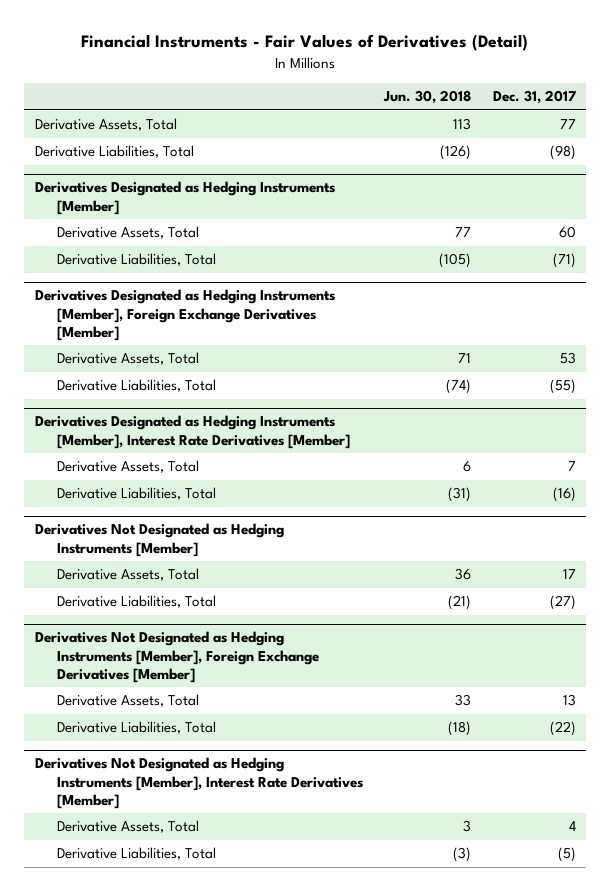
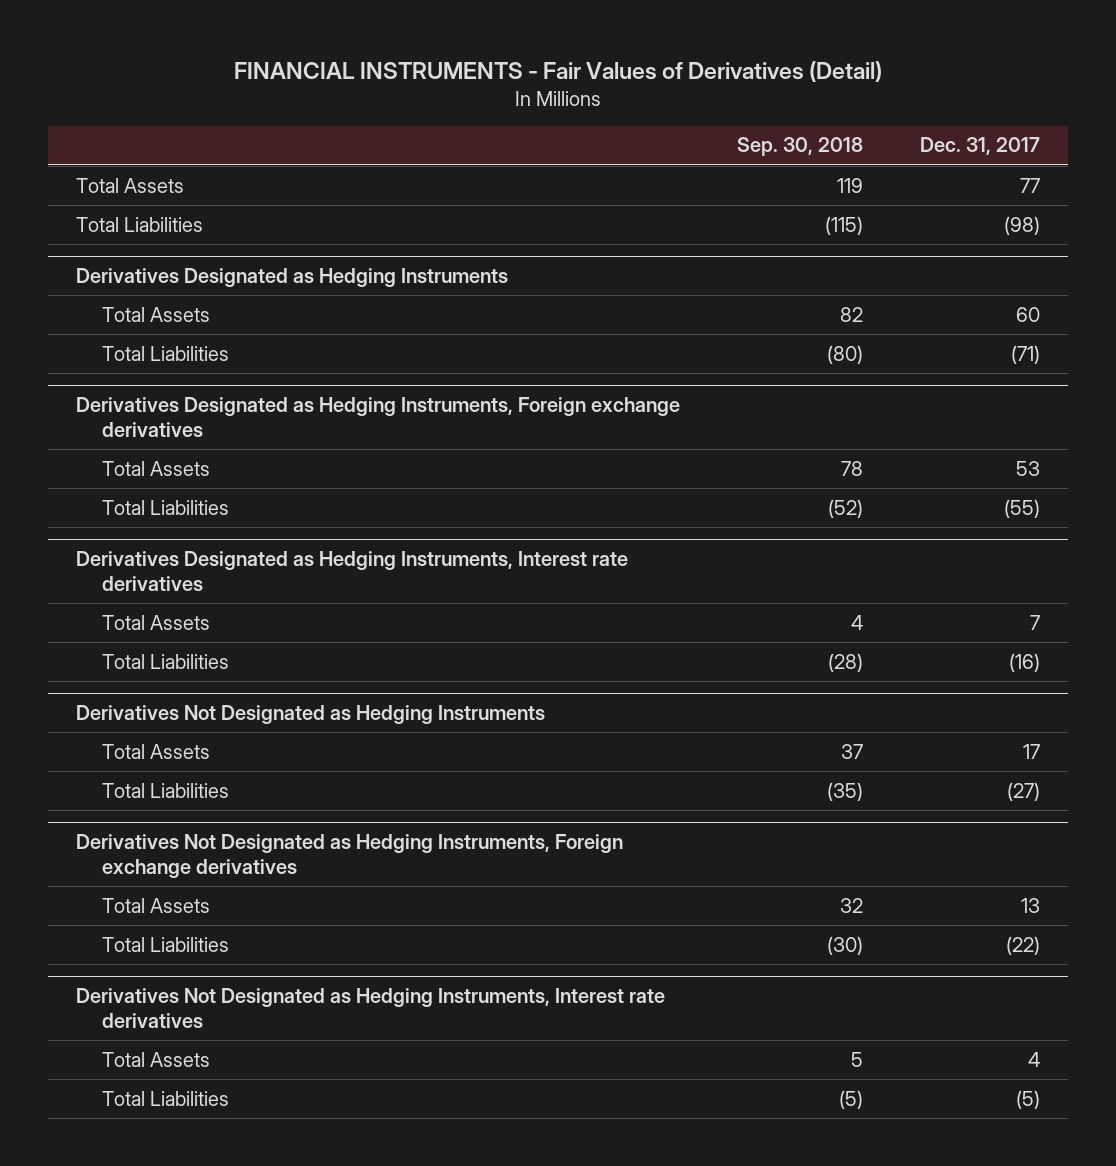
- Financial Instruments - Fair Values of Derivatives (Detail)
+ FINANCIAL INSTRUMENTS - Fair Values of Derivatives (Detail)
- | Jun. 30, 2018 | Dec. 31, 2017
+ | Sep. 30, 2018 | Dec. 31, 2017
- Derivative Assets, Total | 113 | 77
- Derivative Liabilities, Total | (126) | (98)
- Derivatives Designated as Hedging Instruments [Member]
- Derivative Assets, Total | 77 | 60
- Derivative Liabilities, Total | (105) | (71)
- Derivatives Designated as Hedging Instruments [Member], Foreign Exchange Derivatives [Member]
- Derivative Assets, Total | 71 | 53
- Derivative Liabilities, Total | (74) | (55)
- Derivatives Designated as Hedging Instruments [Member], Interest Rate Derivatives [Member]
- Derivative Assets, Total | 6 | 7
- Derivative Liabilities, Total | (31) | (16)
- Derivatives Not Designated as Hedging Instruments [Member]
- Derivative Assets, Total | 36 | 17
- Derivative Liabilities, Total | (21) | (27)
- Derivatives Not Designated as Hedging Instruments [Member], Foreign Exchange Derivatives [Member]
- Derivative Assets, Total | 33 | 13
- Derivative Liabilities, Total | (18) | (22)
- Derivatives Not Designated as Hedging Instruments [Member], Interest Rate Derivatives [Member]
- Derivative Assets, Total | 3 | 4
- Derivative Liabilities, Total | (3) | (5)
+ Total Assets | 119 | 77
+ Total Liabilities | (115) | (98)
+ Derivatives Designated as Hedging Instruments
+ Total Assets | 82 | 60
+ Total Liabilities | (80) | (71)
+ Derivatives Designated as Hedging Instruments, Foreign exchange derivatives
+ Total Assets | 78 | 53
+ Total Liabilities | (52) | (55)
+ Derivatives Designated as Hedging Instruments, Interest rate derivatives
+ Total Assets | 4 | 7
+ Total Liabilities | (28) | (16)
+ Derivatives Not Designated as Hedging Instruments
+ Total Assets | 37 | 17
+ Total Liabilities | (35) | (27)
+ Derivatives Not Designated as Hedging Instruments, Foreign exchange derivatives
+ Total Assets | 32 | 13
+ Total Liabilities | (30) | (22)
+ Derivatives Not Designated as Hedging Instruments, Interest rate derivatives
+ Total Assets | 5 | 4
+ Total Liabilities | (5) | (5)

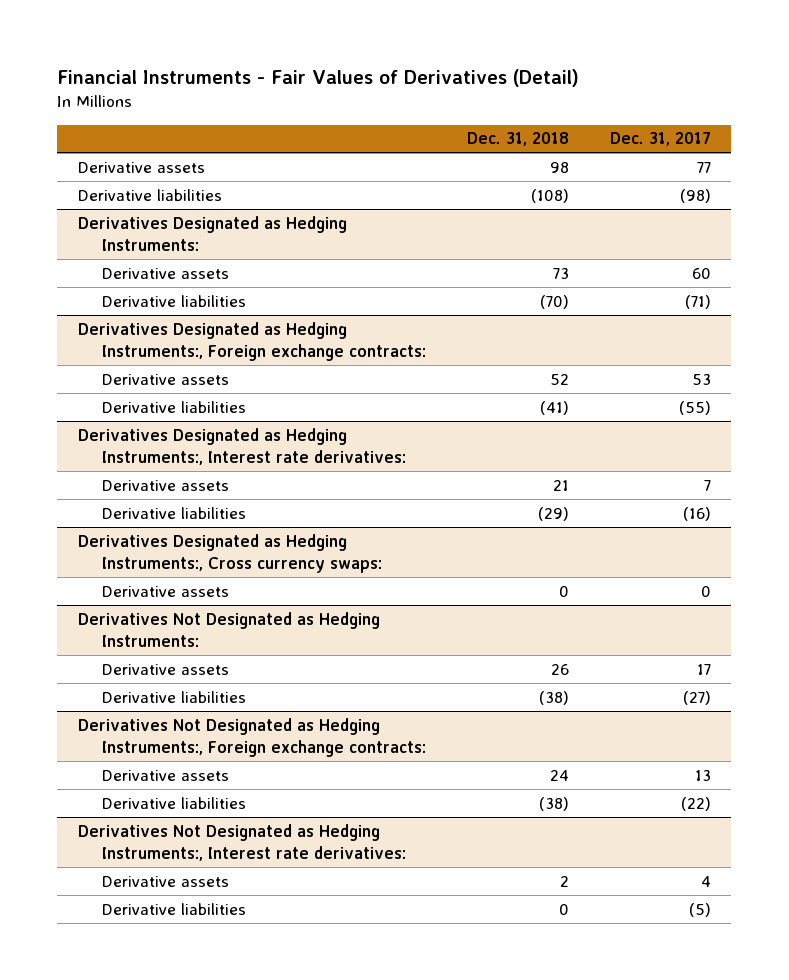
- FINANCIAL INSTRUMENTS - Fair Values of Derivatives (Detail)
+ Financial Instruments - Fair Values of Derivatives (Detail)
- | Sep. 30, 2018 | Dec. 31, 2017
+ | Dec. 31, 2018 | Dec. 31, 2017
- Total Assets | 119 | 77
- Total Liabilities | (115) | (98)
- Derivatives Designated as Hedging Instruments
- Total Assets | 82 | 60
- Total Liabilities | (80) | (71)
- Derivatives Designated as Hedging Instruments, Foreign exchange derivatives
- Total Assets | 78 | 53
- Total Liabilities | (52) | (55)
- Derivatives Designated as Hedging Instruments, Interest rate derivatives
- Total Assets | 4 | 7
- Total Liabilities | (28) | (16)
- Derivatives Not Designated as Hedging Instruments
- Total Assets | 37 | 17
- Total Liabilities | (35) | (27)
- Derivatives Not Designated as Hedging Instruments, Foreign exchange derivatives
- Total Assets | 32 | 13
- Total Liabilities | (30) | (22)
- Derivatives Not Designated as Hedging Instruments, Interest rate derivatives
- Total Assets | 5 | 4
- Total Liabilities | (5) | (5)
+ Derivative assets | 98 | 77
+ Derivative liabilities | (108) | (98)
+ Derivatives Designated as Hedging Instruments:
+ Derivative assets | 73 | 60
+ Derivative liabilities | (70) | (71)
+ Derivatives Designated as Hedging Instruments:, Foreign exchange contracts:
+ Derivative assets | 52 | 53
+ Derivative liabilities | (41) | (55)
+ Derivatives Designated as Hedging Instruments:, Interest rate derivatives:
+ Derivative assets | 21 | 7
+ Derivative liabilities | (29) | (16)
+ Derivatives Designated as Hedging Instruments:, Cross currency swaps:
+ Derivative assets | 0 | 0
+ Derivatives Not Designated as Hedging Instruments:
+ Derivative assets | 26 | 17
+ Derivative liabilities | (38) | (27)
+ Derivatives Not Designated as Hedging Instruments:, Foreign exchange contracts:
+ Derivative assets | 24 | 13
+ Derivative liabilities | (38) | (22)
+ Derivatives Not Designated as Hedging Instruments:, Interest rate derivatives:
+ Derivative assets | 2 | 4
+ Derivative liabilities | 0 | (5)

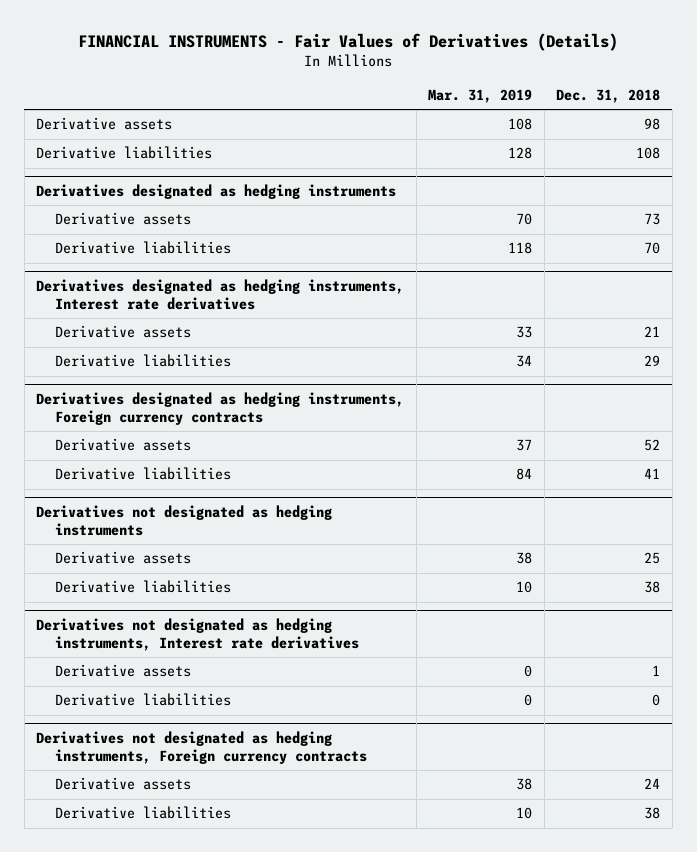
- Financial Instruments - Fair Values of Derivatives (Detail)
+ FINANCIAL INSTRUMENTS - Fair Values of Derivatives (Details)
- | Dec. 31, 2018 | Dec. 31, 2017
+ | Mar. 31, 2019 | Dec. 31, 2018
- Derivative liabilities | (108) | (98)
- Derivatives Designated as Hedging Instruments:
+ Derivative liabilities | 128 | 108
+ Derivatives designated as hedging instruments
- Derivative liabilities | (70) | (71)
- Derivatives Designated as Hedging Instruments:, Foreign exchange contracts:
- Derivative assets | 52 | 53
- Derivative liabilities | (41) | (55)
- Derivatives Designated as Hedging Instruments:, Interest rate derivatives:
+ Derivative liabilities | 118 | 70
+ Derivatives designated as hedging instruments, Interest rate derivatives
- Derivative liabilities | (29) | (16)
- Derivatives Designated as Hedging Instruments:, Cross currency swaps:
- Derivative assets | 0 | 0
- Derivatives Not Designated as Hedging Instruments:
- Derivative assets | 26 | 17
- Derivative liabilities | (38) | (27)
- Derivatives Not Designated as Hedging Instruments:, Foreign exchange contracts:
- Derivative assets | 24 | 13
- Derivative liabilities | (38) | (22)
- Derivatives Not Designated as Hedging Instruments:, Interest rate derivatives:
- Derivative assets | 2 | 4
+ Derivative liabilities | 34 | 29
+ Derivatives designated as hedging instruments, Foreign currency contracts
+ Derivative assets | 37 | 52
+ Derivative liabilities | 84 | 41
+ Derivatives not designated as hedging instruments
+ Derivative assets | 38 | 25
+ Derivative liabilities | 10 | 38
+ Derivatives not designated as hedging instruments, Interest rate derivatives
+ Derivative assets | 0 | 1
+ Derivatives not designated as hedging instruments, Foreign currency contracts
+ Derivative assets | 38 | 24
+ Derivative liabilities | 10 | 38

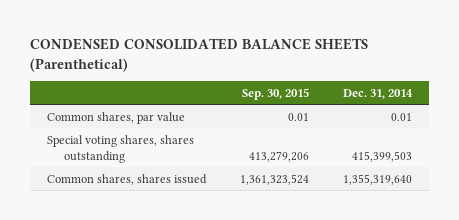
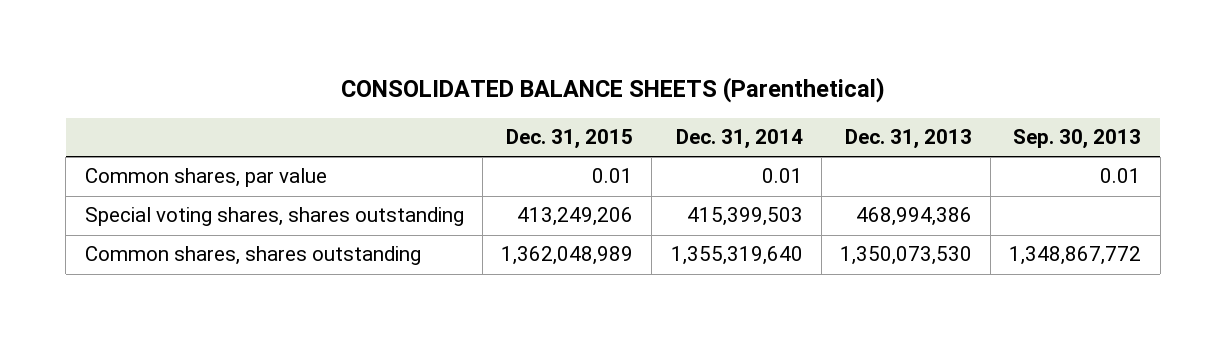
- CONDENSED CONSOLIDATED BALANCE SHEETS (Parenthetical)
+ CONSOLIDATED BALANCE SHEETS (Parenthetical)
- | Sep. 30, 2015 | Dec. 31, 2014
+ | Dec. 31, 2015 | Dec. 31, 2014 | Dec. 31, 2013 | Sep. 30, 2013
- Common shares, shares issued | 1,361,323,524 | 1,355,319,640
+ Common shares, shares outstanding | 1,362,048,989 | 1,355,319,640 | 1,350,073,530 | 1,348,867,772

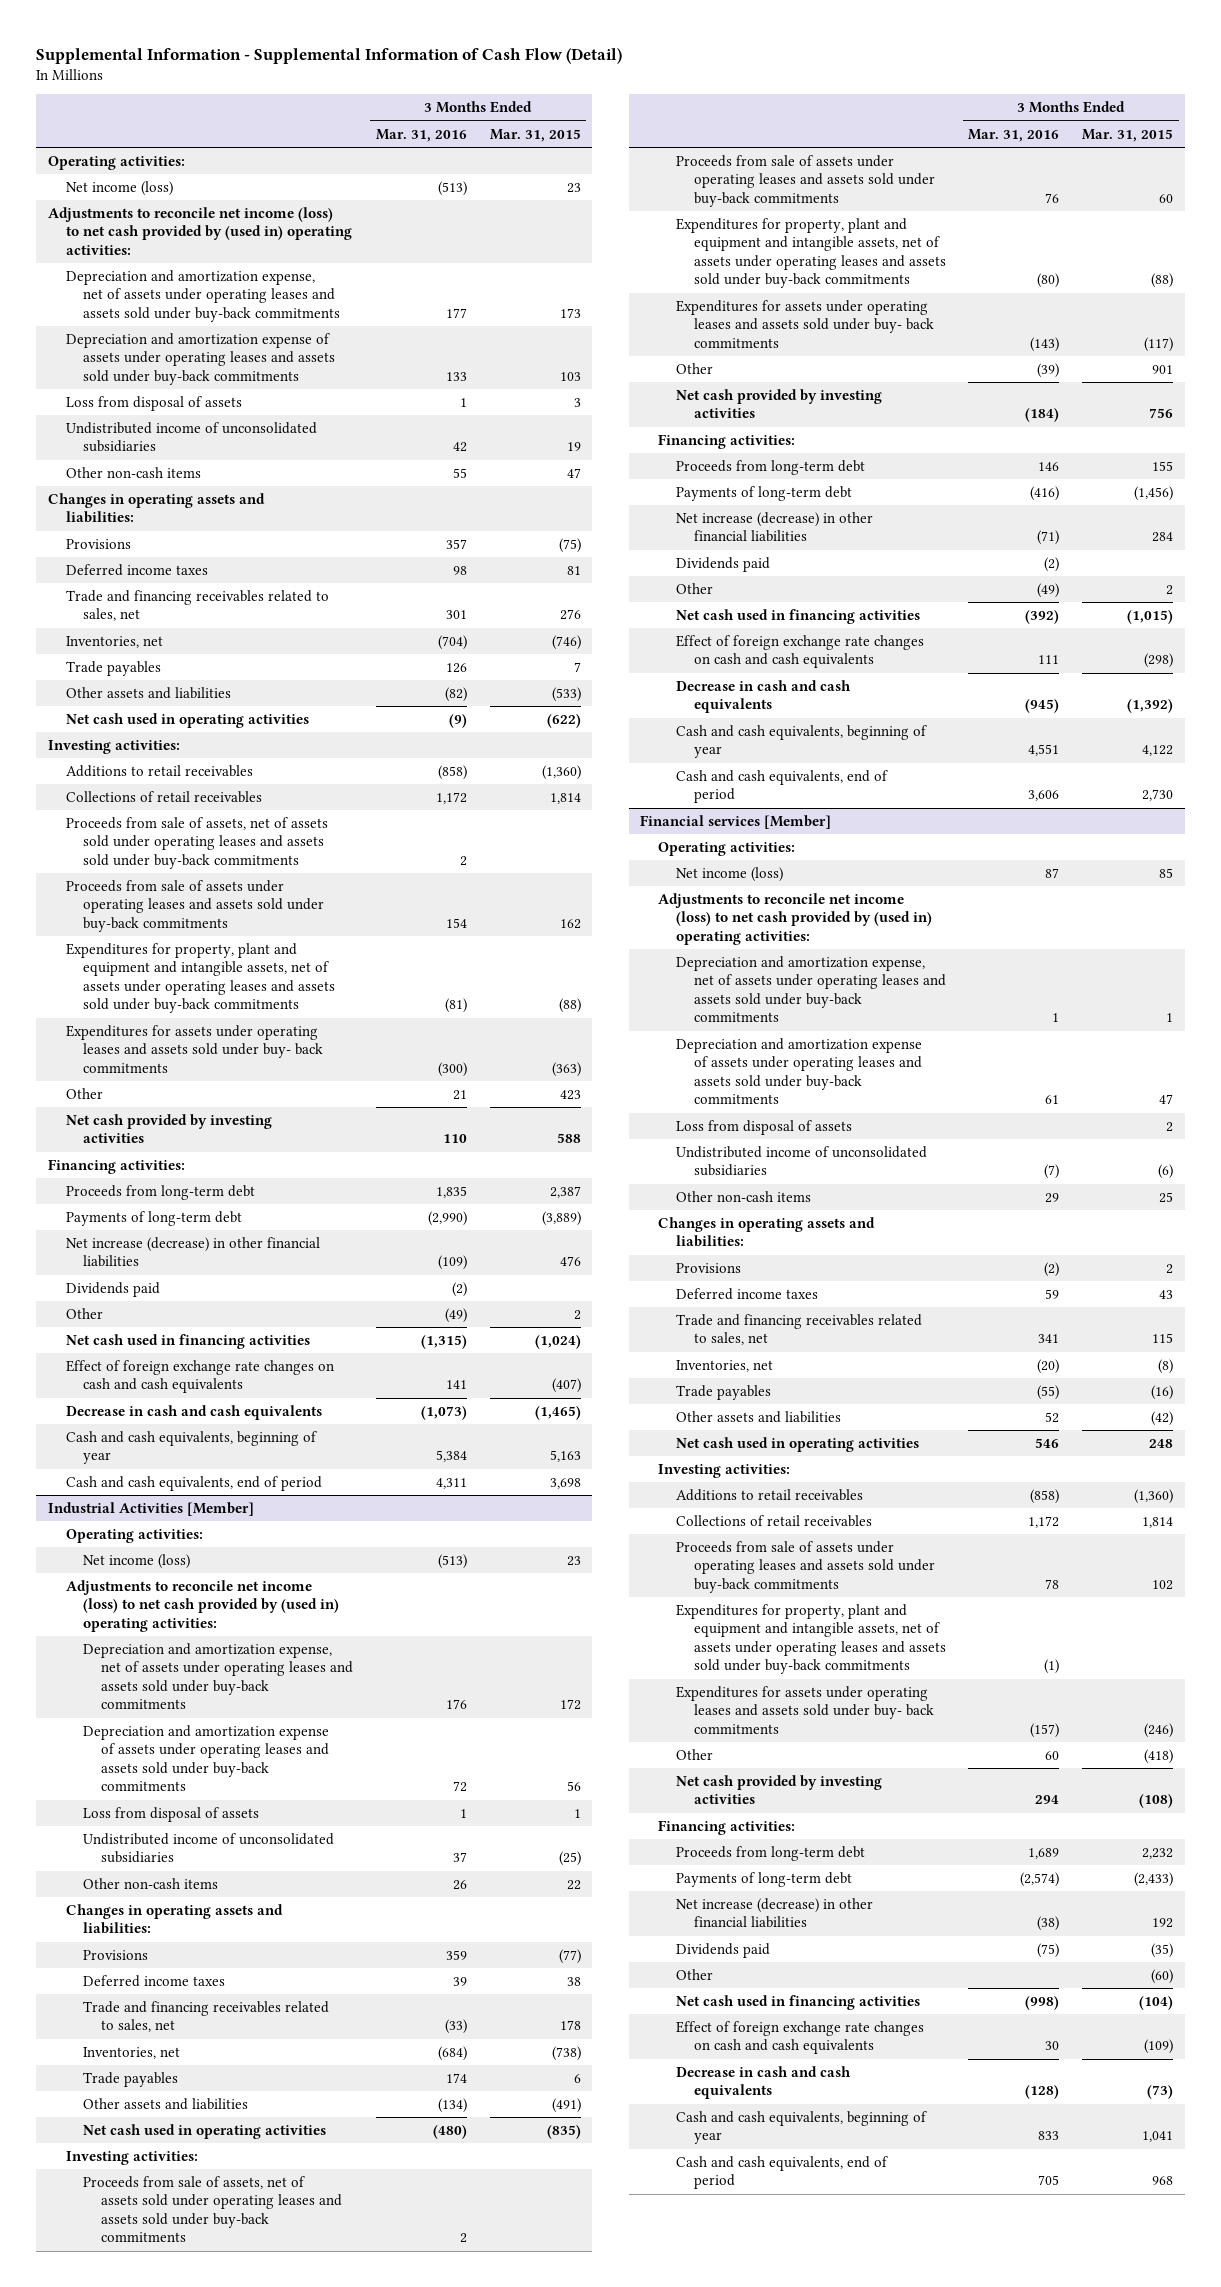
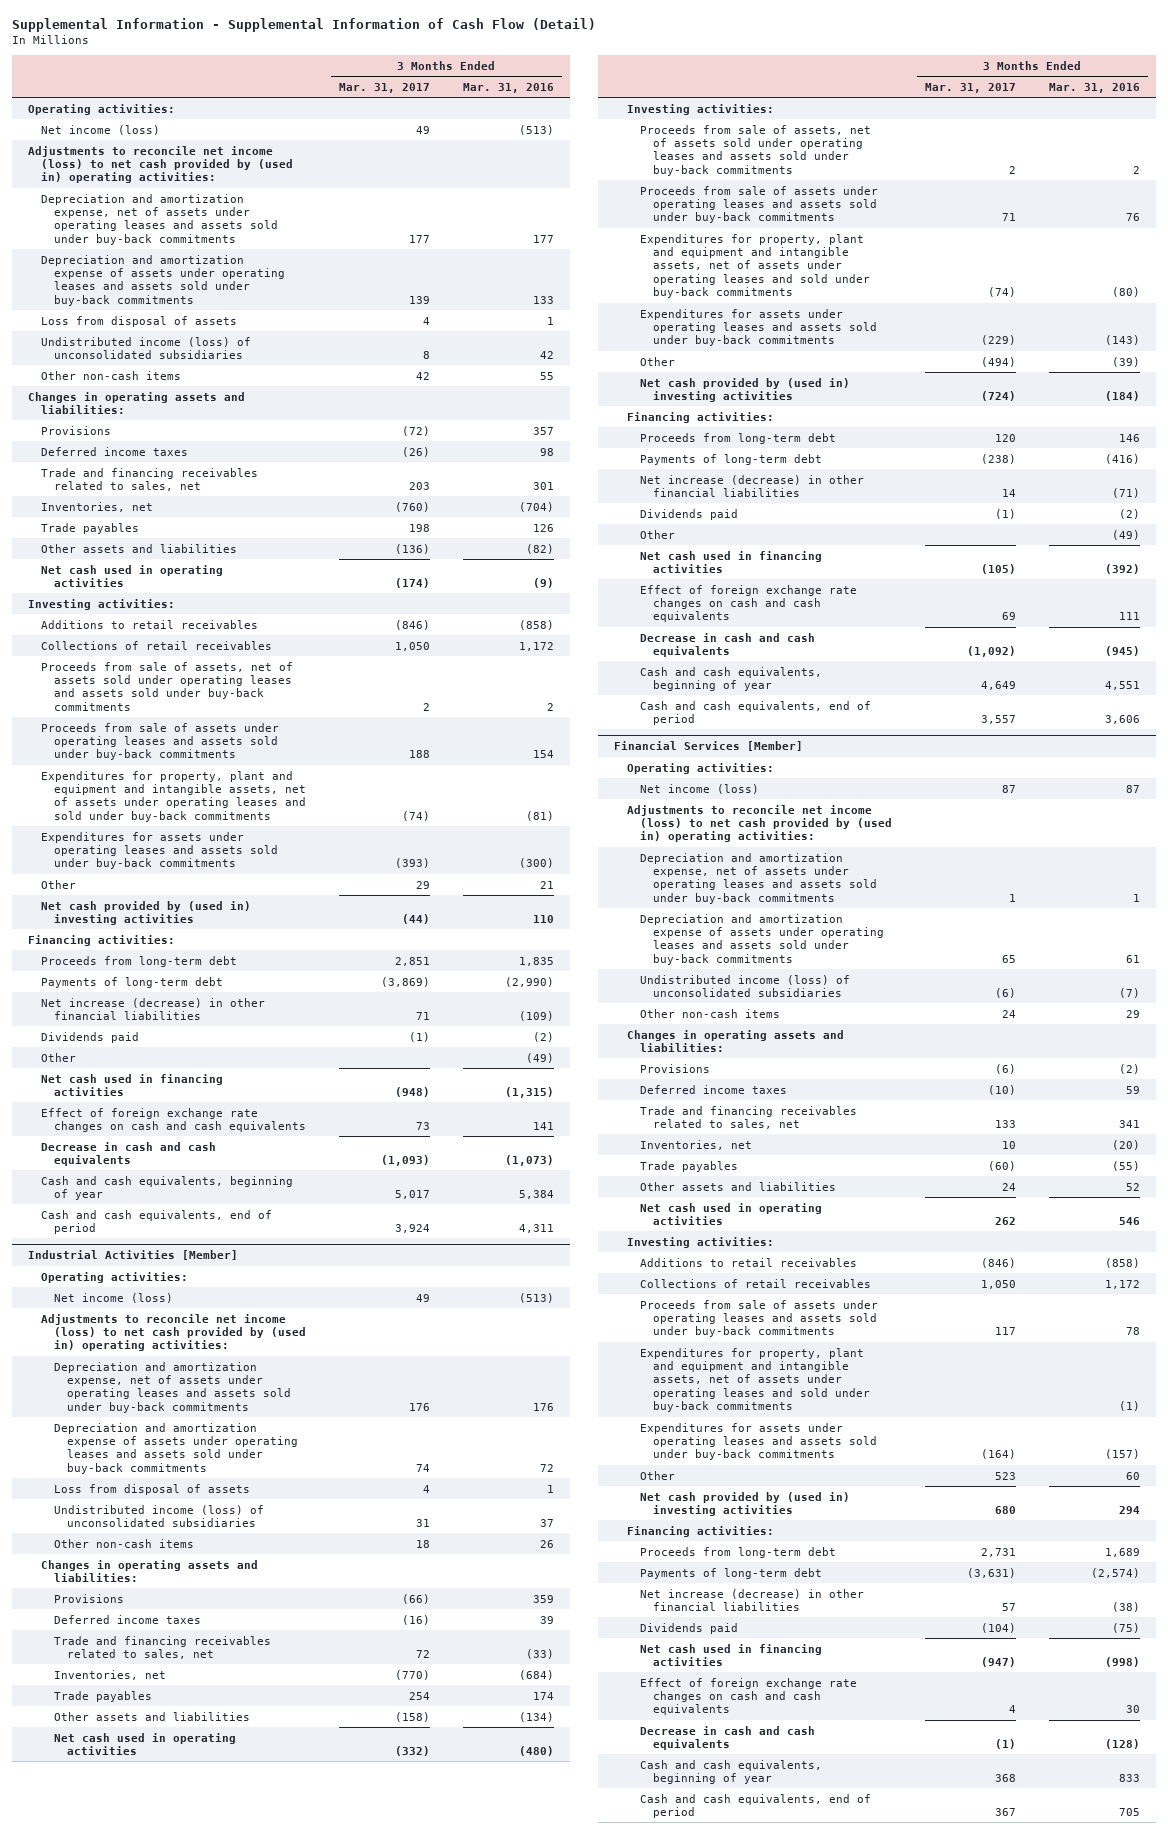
- | 3 Months Ended Mar. 31, 2016 | 3 Months Ended Mar. 31, 2015
+ | 3 Months Ended Mar. 31, 2017 | 3 Months Ended Mar. 31, 2016
- Undistributed income of unconsolidated subsidiaries | 42 | 19
+ Undistributed income (loss) of unconsolidated subsidiaries | 8 | 42
- Expenditures for property, plant and equipment and intangible assets, net of assets under operating leases and assets sold under buy-back commitments | (81) | (88)
- Expenditures for assets under operating leases and assets sold under buy- back commitments | (300) | (363)
+ Expenditures for property, plant and equipment and intangible assets, net of assets under operating leases and sold under buy-back commitments | (74) | (81)
+ Expenditures for assets under operating leases and assets sold under buy-back commitments | (393) | (300)
- Net cash provided by investing activities | 110 | 588
+ Net cash provided by (used in) investing activities | (44) | 110
@ Industrial Activities [Member]
- Undistributed income of unconsolidated subsidiaries | 37 | (25)
+ Undistributed income (loss) of unconsolidated subsidiaries | 31 | 37
- Expenditures for property, plant and equipment and intangible assets, net of assets under operating leases and assets sold under buy-back commitments | (80) | (88)
- Expenditures for assets under operating leases and assets sold under buy- back commitments | (143) | (117)
+ Expenditures for property, plant and equipment and intangible assets, net of assets under operating leases and sold under buy-back commitments | (74) | (80)
+ Expenditures for assets under operating leases and assets sold under buy-back commitments | (229) | (143)
- Net cash provided by investing activities | (184) | 756
+ Net cash provided by (used in) investing activities | (724) | (184)
- Financial services [Member]
+ Financial Services [Member]
- Loss from disposal of assets | | 2
- Undistributed income of unconsolidated subsidiaries | (7) | (6)
+ Undistributed income (loss) of unconsolidated subsidiaries | (6) | (7)
- Expenditures for property, plant and equipment and intangible assets, net of assets under operating leases and assets sold under buy-back commitments | (1) |
- Expenditures for assets under operating leases and assets sold under buy- back commitments | (157) | (246)
+ Expenditures for property, plant and equipment and intangible assets, net of assets under operating leases and sold under buy-back commitments | | (1)
+ Expenditures for assets under operating leases and assets sold under buy-back commitments | (164) | (157)
- Net cash provided by investing activities | 294 | (108)
+ Net cash provided by (used in) investing activities | 680 | 294
- Other | | (60)

